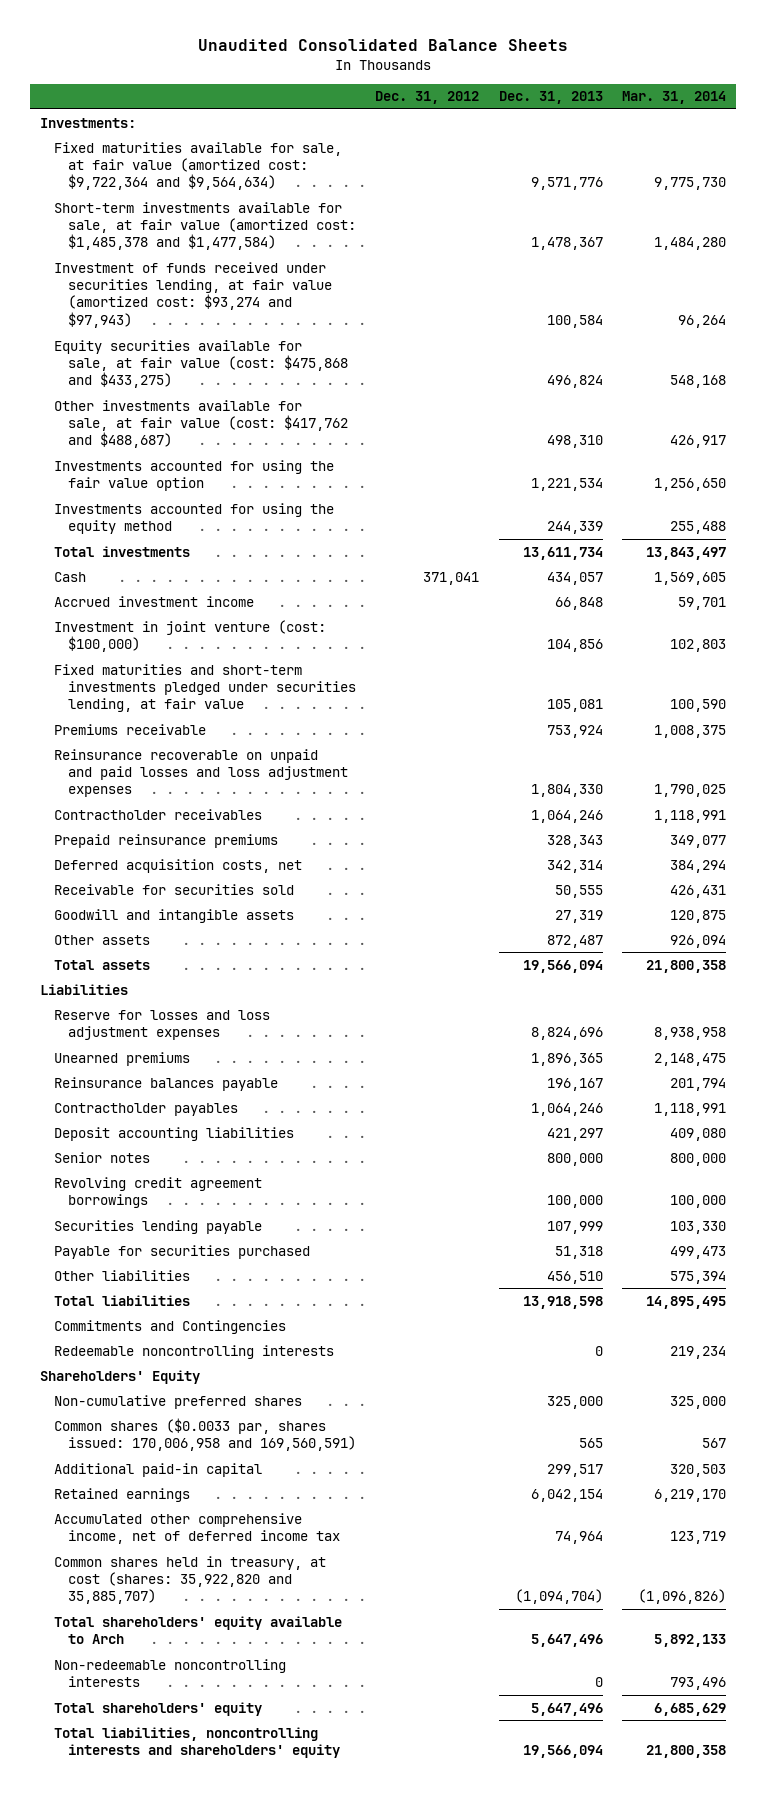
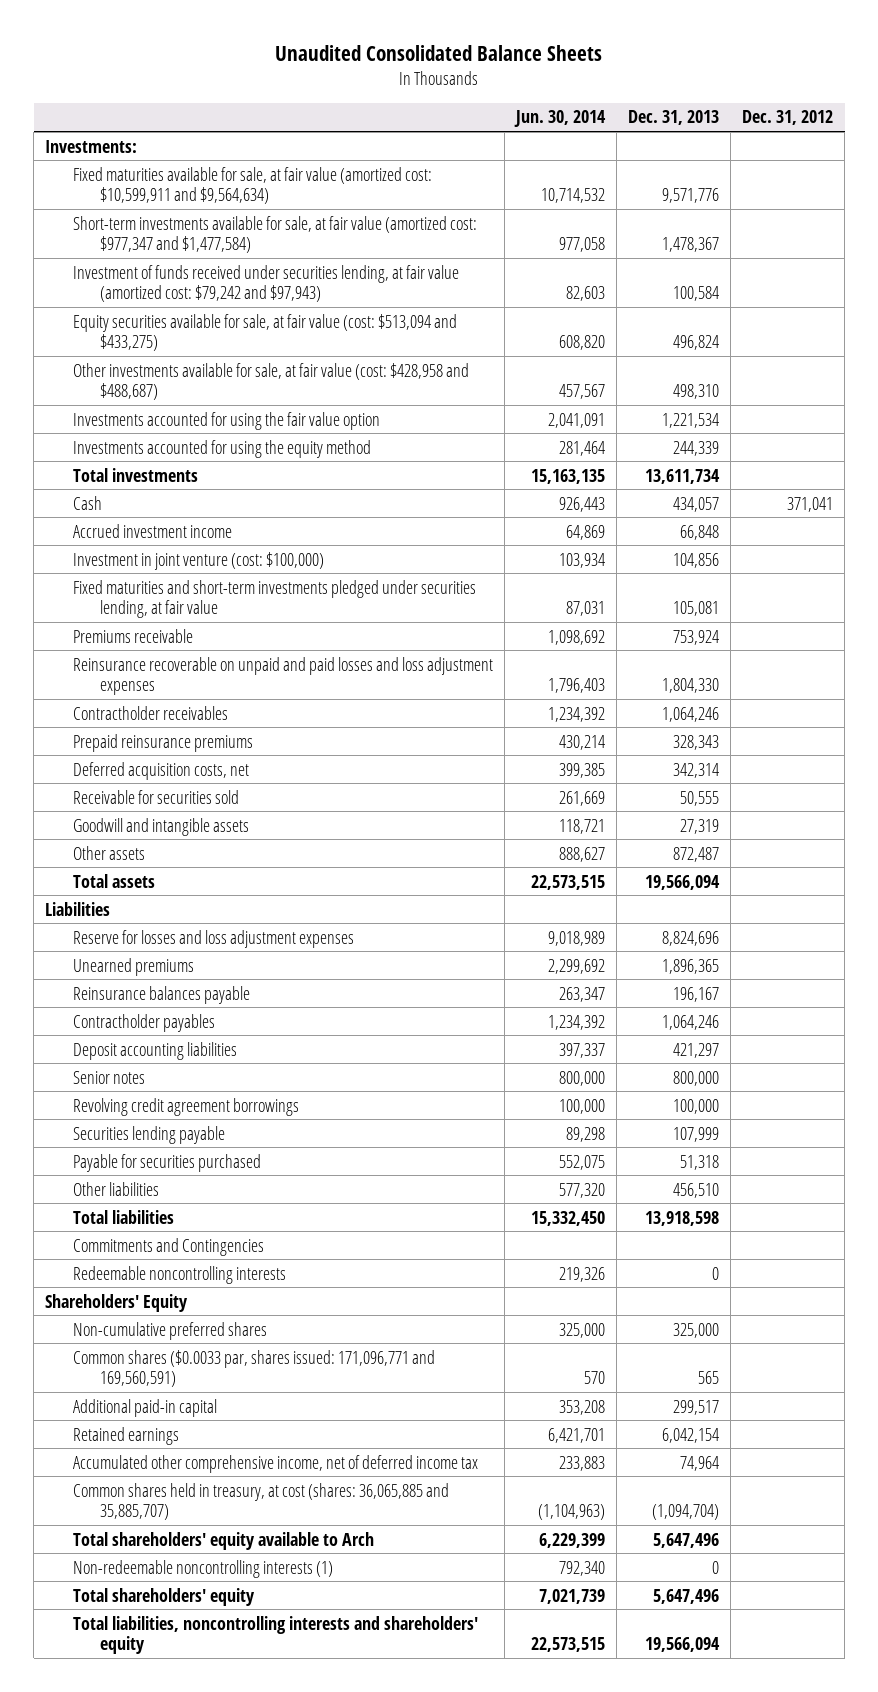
- | Dec. 31, 2012 | Dec. 31, 2013 | Mar. 31, 2014
+ | Jun. 30, 2014 | Dec. 31, 2013 | Dec. 31, 2012
- Fixed maturities available for sale, at fair value (amortized cost: $9,722,364 and $9,564,634) | | 9,571,776 | 9,775,730
- Short-term investments available for sale, at fair value (amortized cost: $1,485,378 and $1,477,584) | | 1,478,367 | 1,484,280
- Investment of funds received under securities lending, at fair value (amortized cost: $93,274 and $97,943) | | 100,584 | 96,264
- Equity securities available for sale, at fair value (cost: $475,868 and $433,275) | | 496,824 | 548,168
- Other investments available for sale, at fair value (cost: $417,762 and $488,687) | | 498,310 | 426,917
+ Fixed maturities available for sale, at fair value (amortized cost: $10,599,911 and $9,564,634) | 10,714,532 | 9,571,776 |
+ Short-term investments available for sale, at fair value (amortized cost: $977,347 and $1,477,584) | 977,058 | 1,478,367 |
+ Investment of funds received under securities lending, at fair value (amortized cost: $79,242 and $97,943) | 82,603 | 100,584 |
+ Equity securities available for sale, at fair value (cost: $513,094 and $433,275) | 608,820 | 496,824 |
+ Other investments available for sale, at fair value (cost: $428,958 and $488,687) | 457,567 | 498,310 |
- Common shares ($0.0033 par, shares issued: 170,006,958 and 169,560,591) | | 565 | 567
+ Common shares ($0.0033 par, shares issued: 171,096,771 and 169,560,591) | 570 | 565 |
- Common shares held in treasury, at cost (shares: 35,922,820 and 35,885,707) | | (1,094,704) | (1,096,826)
+ Common shares held in treasury, at cost (shares: 36,065,885 and 35,885,707) | (1,104,963) | (1,094,704) |
- Non-redeemable noncontrolling interests | | 0 | 793,496
+ Non-redeemable noncontrolling interests (1) | 792,340 | 0 |

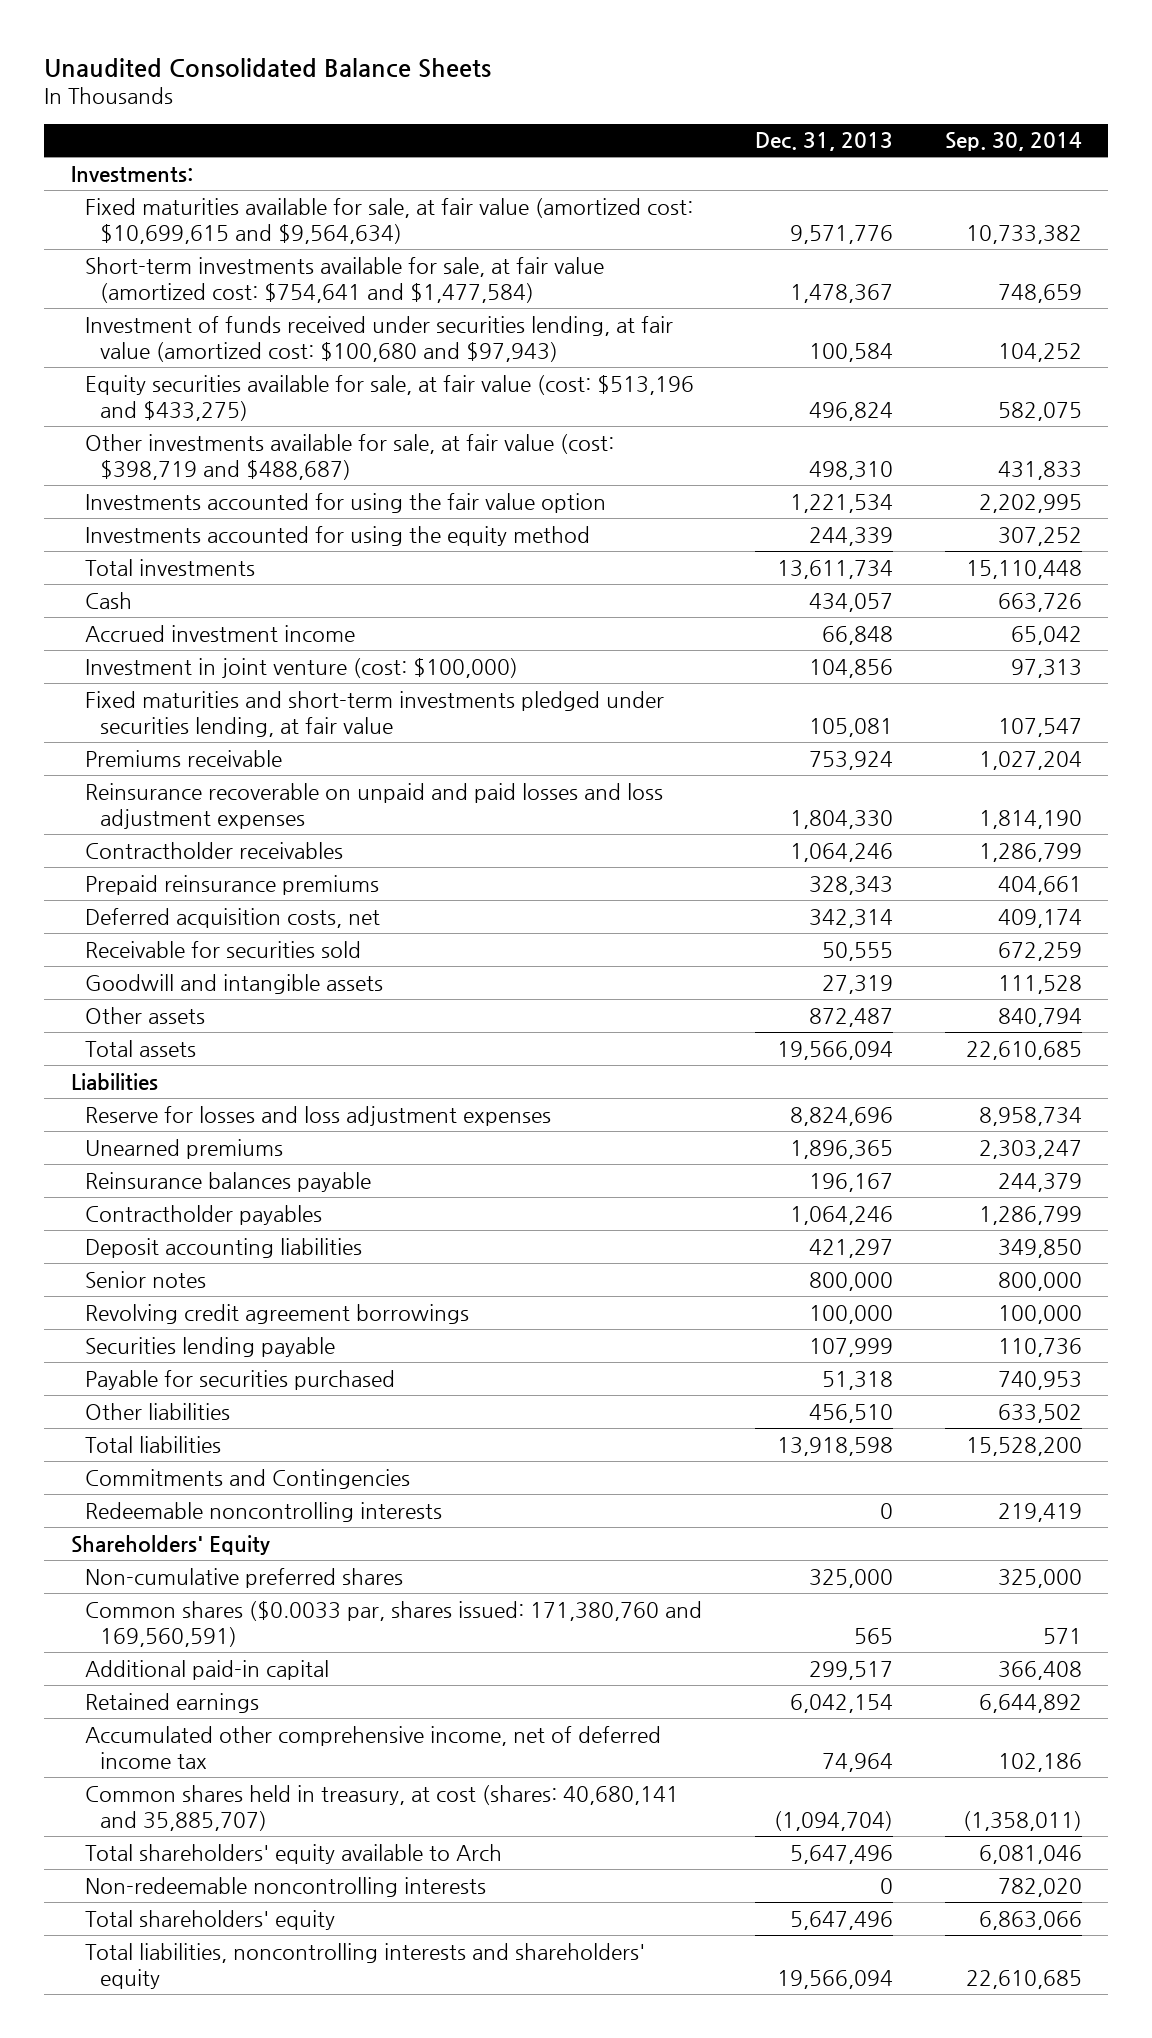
- | Jun. 30, 2014 | Dec. 31, 2013 | Dec. 31, 2012
+ | Dec. 31, 2013 | Sep. 30, 2014
- Fixed maturities available for sale, at fair value (amortized cost: $10,599,911 and $9,564,634) | 10,714,532 | 9,571,776 |
- Short-term investments available for sale, at fair value (amortized cost: $977,347 and $1,477,584) | 977,058 | 1,478,367 |
- Investment of funds received under securities lending, at fair value (amortized cost: $79,242 and $97,943) | 82,603 | 100,584 |
- Equity securities available for sale, at fair value (cost: $513,094 and $433,275) | 608,820 | 496,824 |
- Other investments available for sale, at fair value (cost: $428,958 and $488,687) | 457,567 | 498,310 |
+ Fixed maturities available for sale, at fair value (amortized cost: $10,699,615 and $9,564,634) | 9,571,776 | 10,733,382
+ Short-term investments available for sale, at fair value (amortized cost: $754,641 and $1,477,584) | 1,478,367 | 748,659
+ Investment of funds received under securities lending, at fair value (amortized cost: $100,680 and $97,943) | 100,584 | 104,252
+ Equity securities available for sale, at fair value (cost: $513,196 and $433,275) | 496,824 | 582,075
+ Other investments available for sale, at fair value (cost: $398,719 and $488,687) | 498,310 | 431,833
- Common shares ($0.0033 par, shares issued: 171,096,771 and 169,560,591) | 570 | 565 |
+ Common shares ($0.0033 par, shares issued: 171,380,760 and 169,560,591) | 565 | 571
- Common shares held in treasury, at cost (shares: 36,065,885 and 35,885,707) | (1,104,963) | (1,094,704) |
+ Common shares held in treasury, at cost (shares: 40,680,141 and 35,885,707) | (1,094,704) | (1,358,011)
- Non-redeemable noncontrolling interests (1) | 792,340 | 0 |
+ Non-redeemable noncontrolling interests | 0 | 782,020

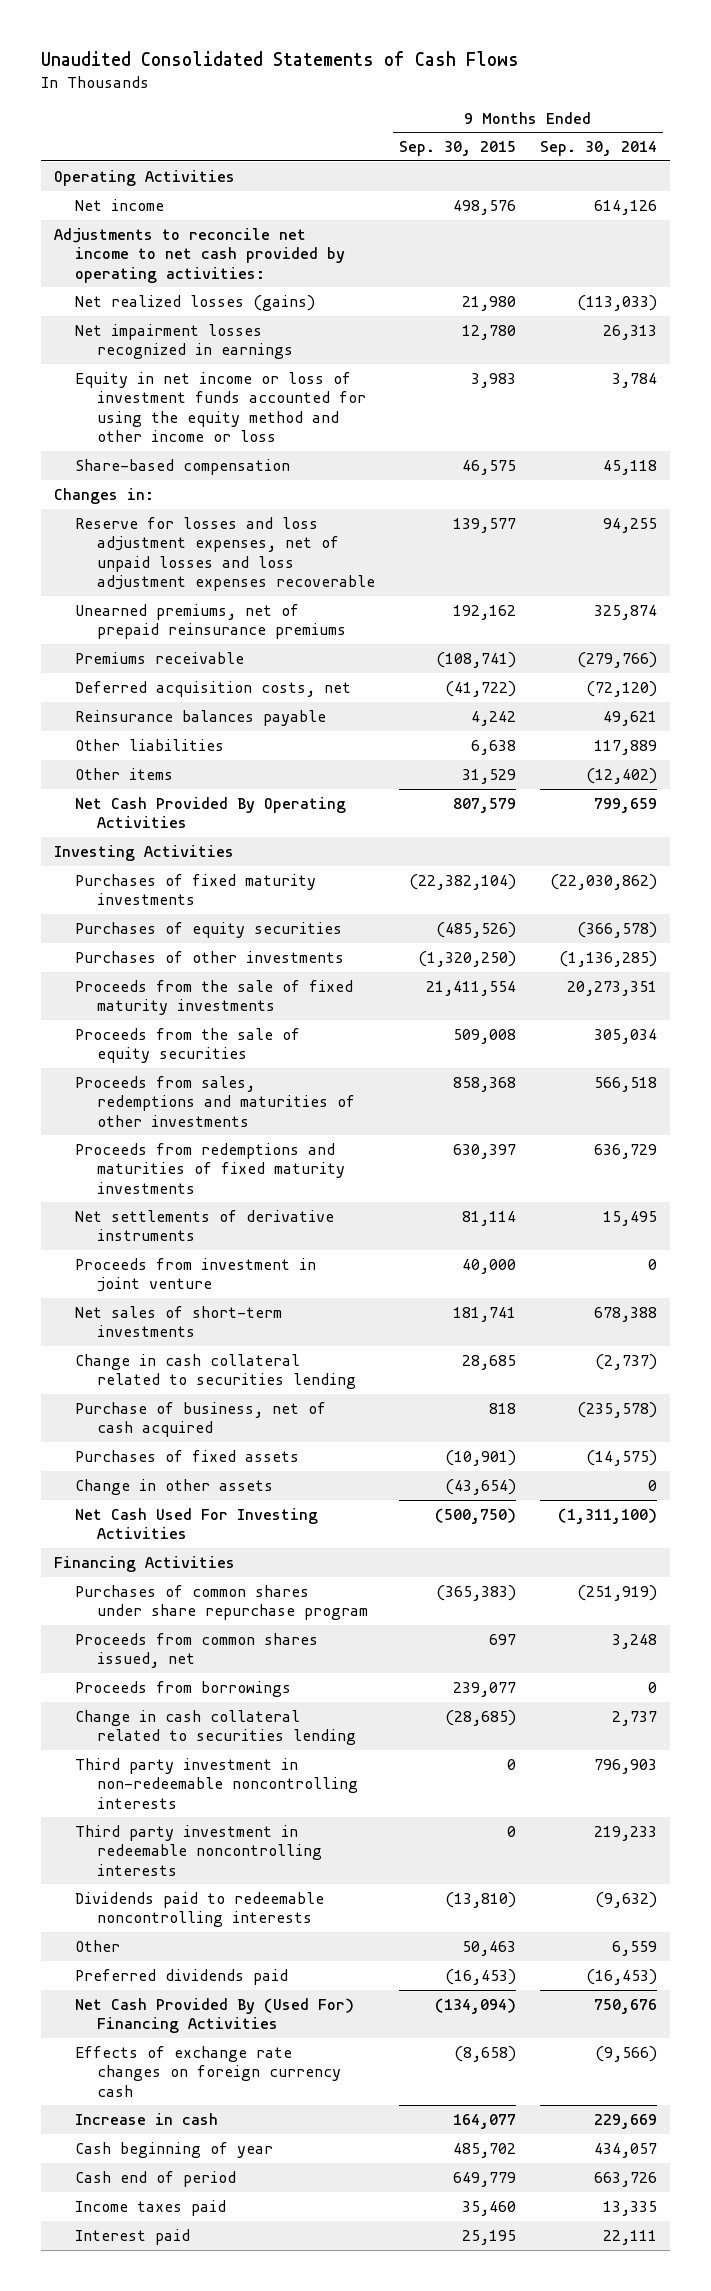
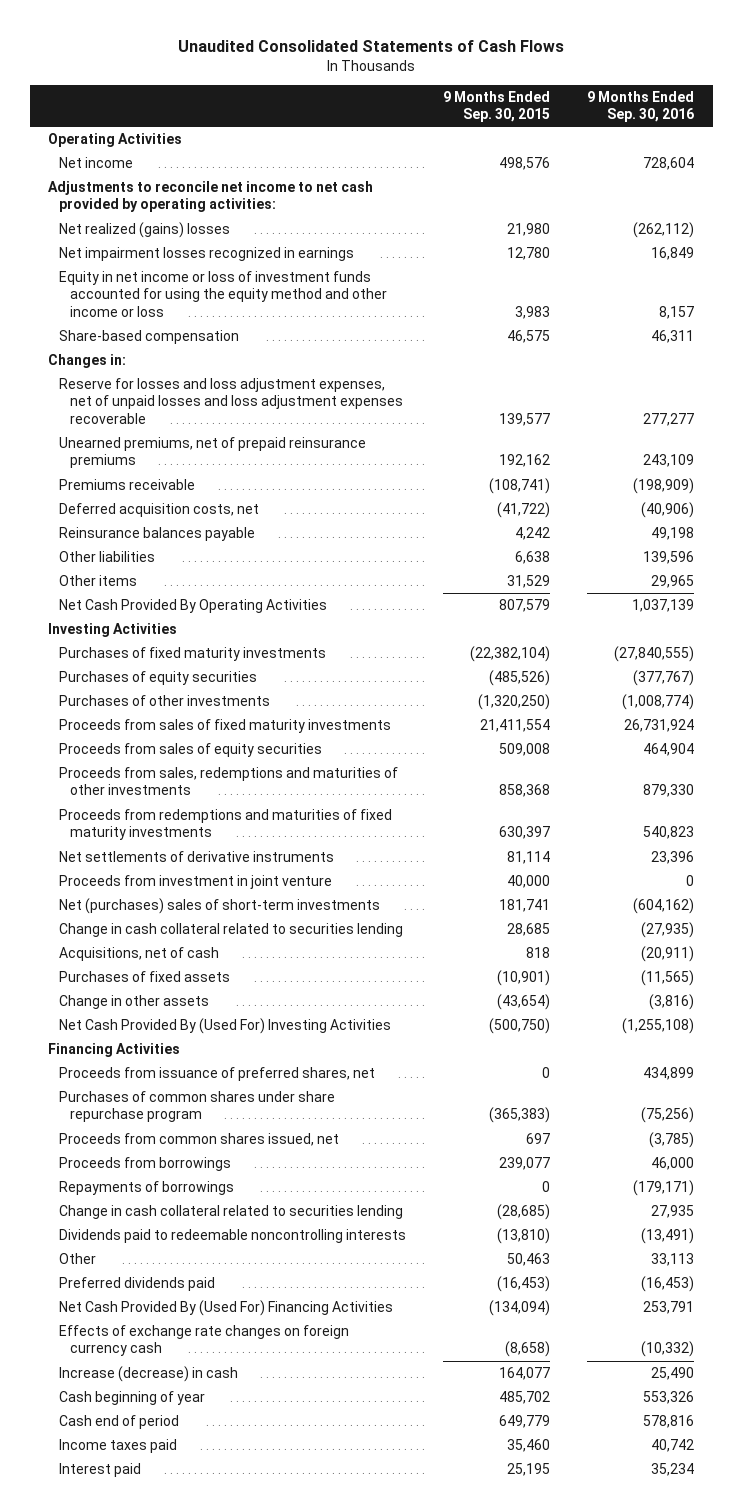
- | 9 Months Ended Sep. 30, 2015 | 9 Months Ended Sep. 30, 2014
+ | 9 Months Ended Sep. 30, 2015 | 9 Months Ended Sep. 30, 2016
- Net realized losses (gains) | 21,980 | (113,033)
+ Net realized (gains) losses | 21,980 | (262,112)
- Proceeds from the sale of fixed maturity investments | 21,411,554 | 20,273,351
- Proceeds from the sale of equity securities | 509,008 | 305,034
+ Proceeds from sales of fixed maturity investments | 21,411,554 | 26,731,924
+ Proceeds from sales of equity securities | 509,008 | 464,904
- Net sales of short-term investments | 181,741 | 678,388
+ Net (purchases) sales of short-term investments | 181,741 | (604,162)
- Purchase of business, net of cash acquired | 818 | (235,578)
+ Acquisitions, net of cash | 818 | (20,911)
- Net Cash Used For Investing Activities | (500,750) | (1,311,100)
+ Net Cash Provided By (Used For) Investing Activities | (500,750) | (1,255,108)
+ Proceeds from issuance of preferred shares, net | 0 | 434,899
+ Repayments of borrowings | 0 | (179,171)
- Third party investment in non-redeemable noncontrolling interests | 0 | 796,903
- Third party investment in redeemable noncontrolling interests | 0 | 219,233
- Increase in cash | 164,077 | 229,669
+ Increase (decrease) in cash | 164,077 | 25,490

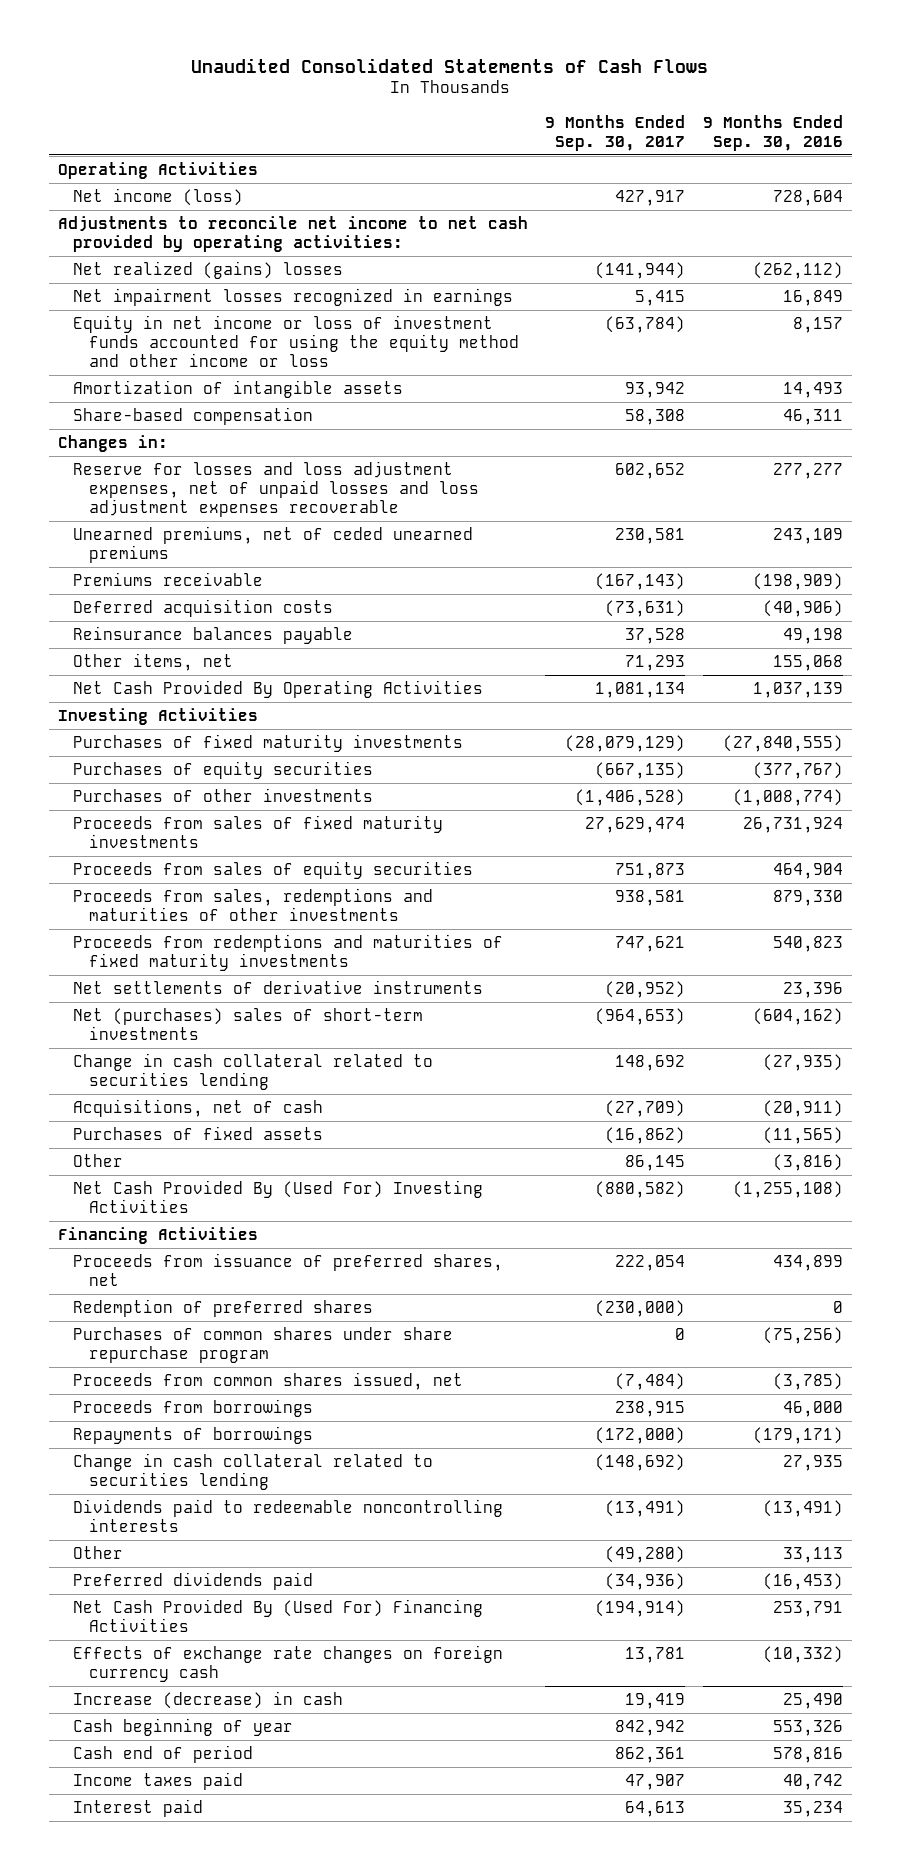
- | 9 Months Ended Sep. 30, 2015 | 9 Months Ended Sep. 30, 2016
+ | 9 Months Ended Sep. 30, 2017 | 9 Months Ended Sep. 30, 2016
- Net income | 498,576 | 728,604
+ Net income (loss) | 427,917 | 728,604
+ Amortization of intangible assets | 93,942 | 14,493
- Unearned premiums, net of prepaid reinsurance premiums | 192,162 | 243,109
+ Unearned premiums, net of ceded unearned premiums | 230,581 | 243,109
- Deferred acquisition costs, net | (41,722) | (40,906)
+ Deferred acquisition costs | (73,631) | (40,906)
- Other liabilities | 6,638 | 139,596
- Other items | 31,529 | 29,965
+ Other items, net | 71,293 | 155,068
- Proceeds from investment in joint venture | 40,000 | 0
- Change in other assets | (43,654) | (3,816)
+ Other | 86,145 | (3,816)
+ Redemption of preferred shares | (230,000) | 0

